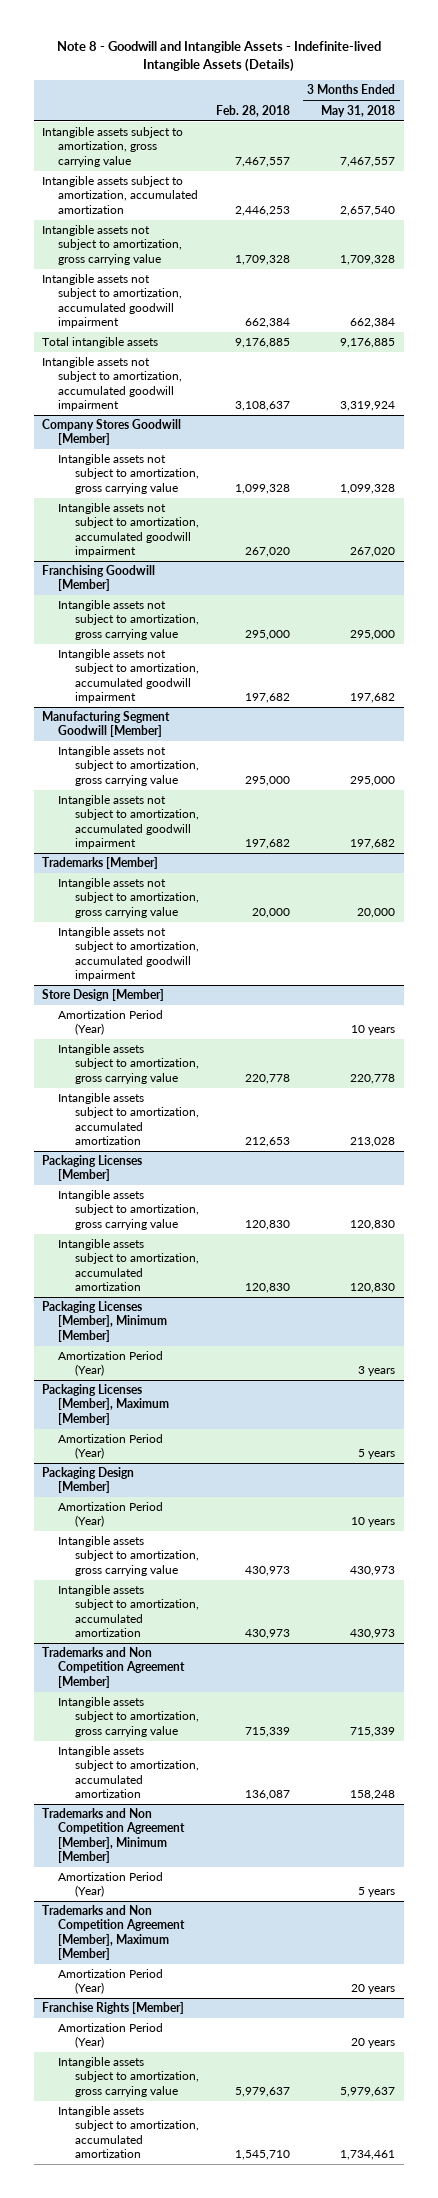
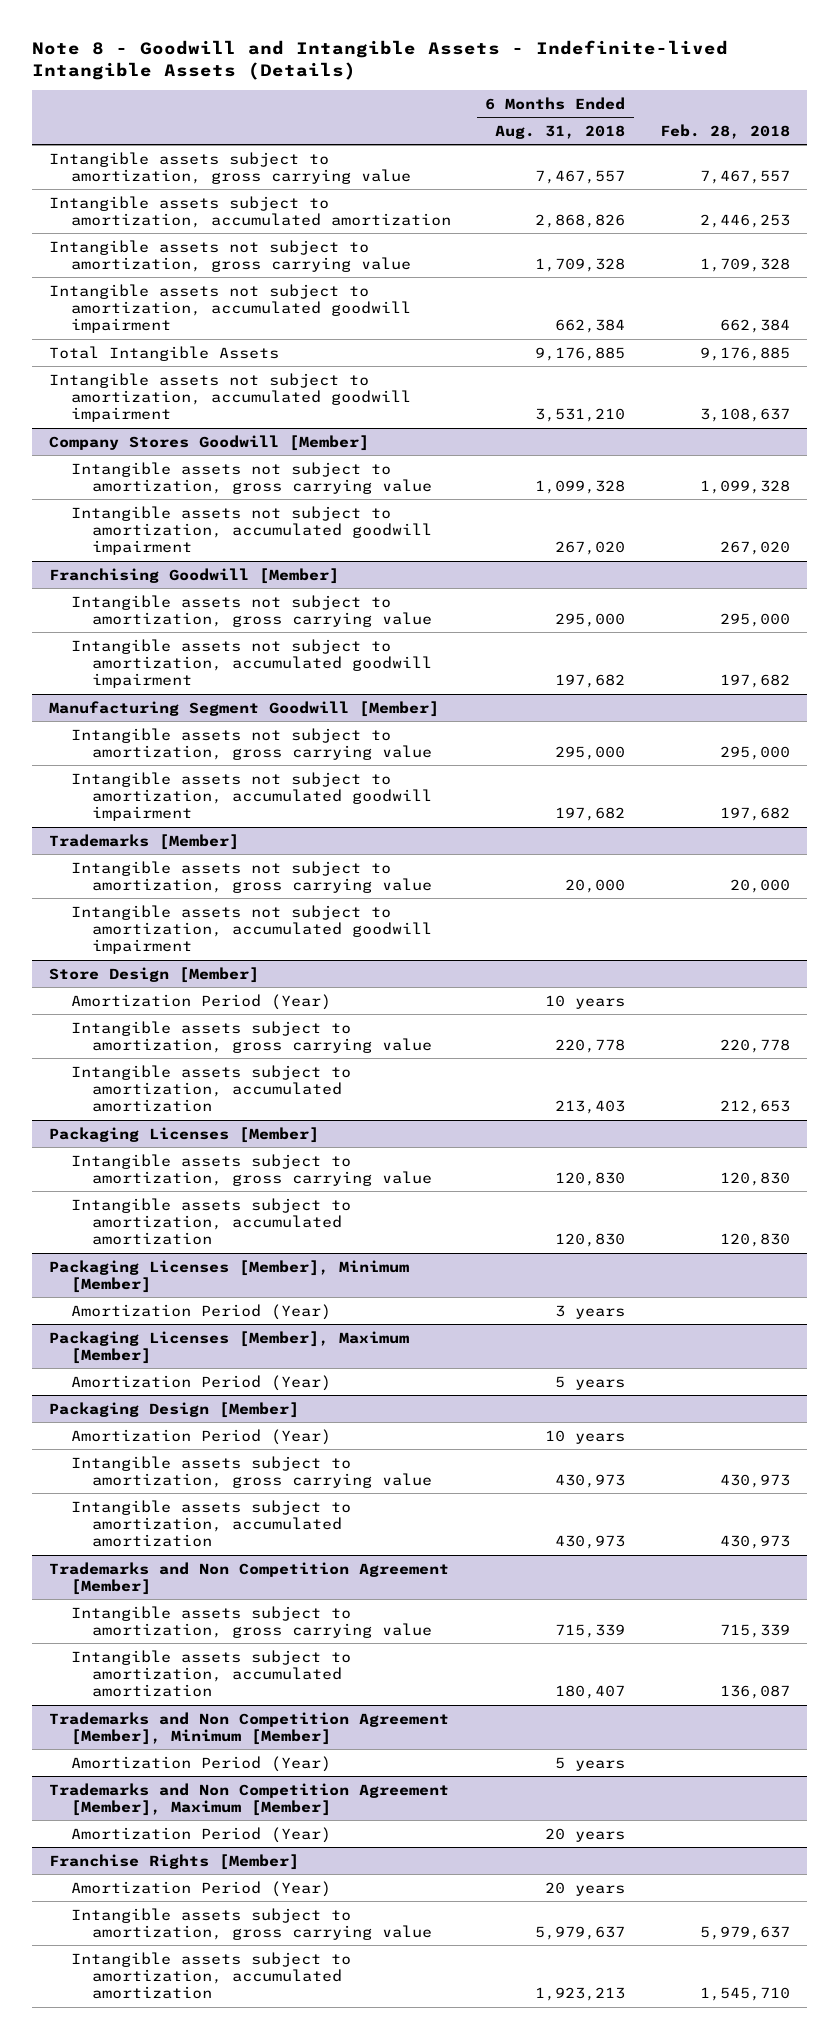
- | Feb. 28, 2018 | 3 Months Ended May 31, 2018
+ | 6 Months Ended Aug. 31, 2018 | Feb. 28, 2018
- Total intangible assets | 9,176,885 | 9,176,885
+ Total Intangible Assets | 9,176,885 | 9,176,885

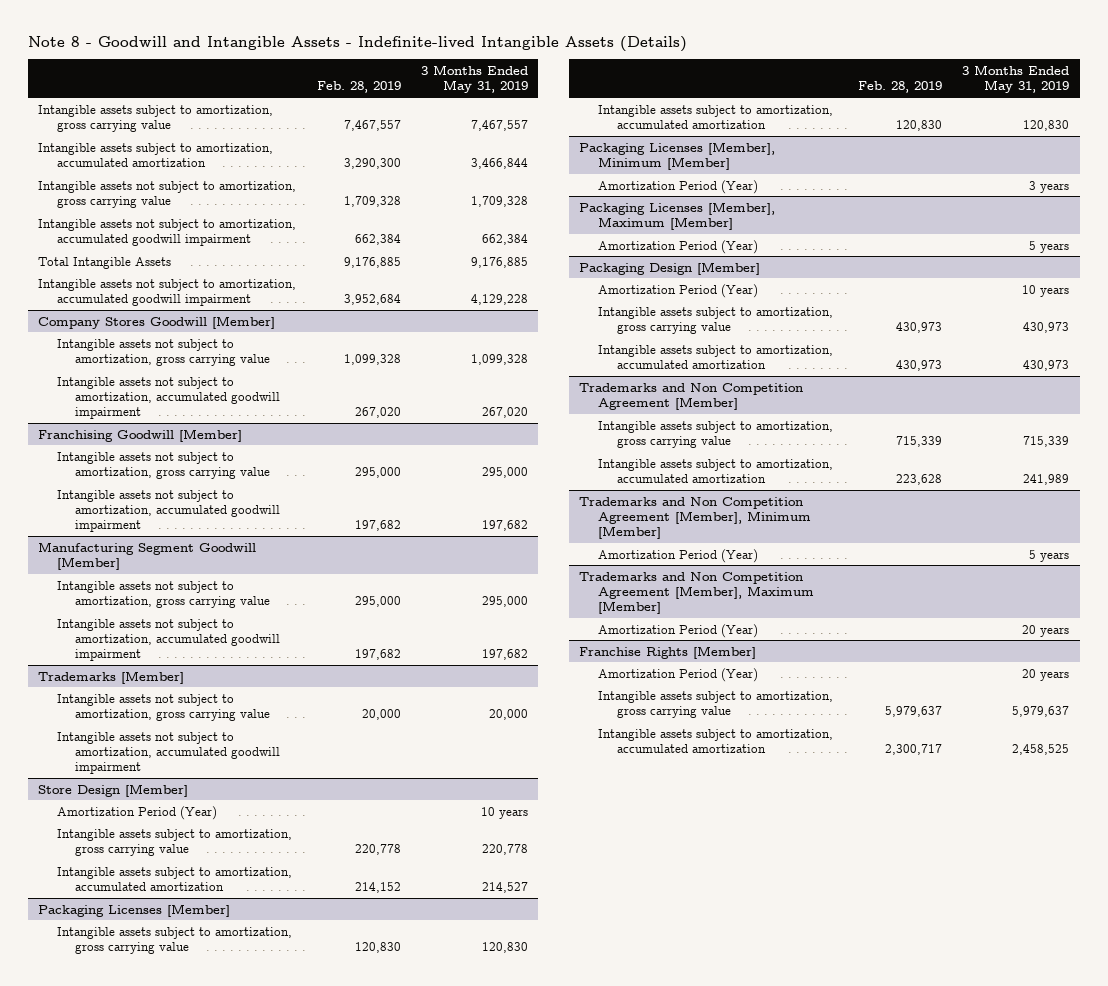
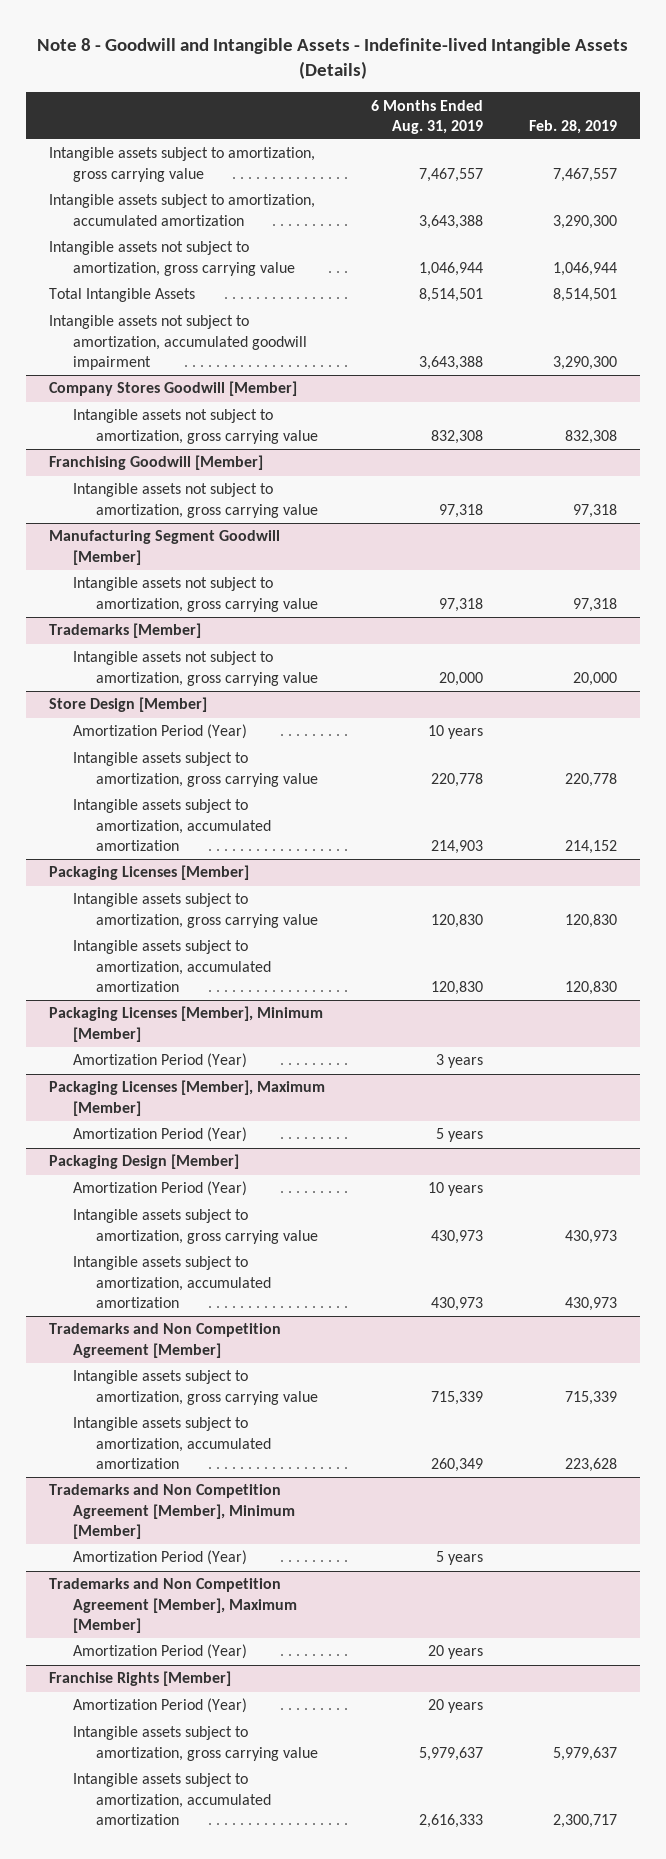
- | Feb. 28, 2019 | 3 Months Ended May 31, 2019
+ | 6 Months Ended Aug. 31, 2019 | Feb. 28, 2019
- Intangible assets not subject to amortization, gross carrying value | 1,709,328 | 1,709,328
- Intangible assets not subject to amortization, accumulated goodwill impairment | 662,384 | 662,384
- Total Intangible Assets | 9,176,885 | 9,176,885
- Intangible assets not subject to amortization, accumulated goodwill impairment | 3,952,684 | 4,129,228
+ Intangible assets not subject to amortization, gross carrying value | 1,046,944 | 1,046,944
+ Total Intangible Assets | 8,514,501 | 8,514,501
+ Intangible assets not subject to amortization, accumulated goodwill impairment | 3,643,388 | 3,290,300
@ Company Stores Goodwill [Member]
- Intangible assets not subject to amortization, gross carrying value | 1,099,328 | 1,099,328
- Intangible assets not subject to amortization, accumulated goodwill impairment | 267,020 | 267,020
+ Intangible assets not subject to amortization, gross carrying value | 832,308 | 832,308
@ Franchising Goodwill [Member]
- Intangible assets not subject to amortization, gross carrying value | 295,000 | 295,000
- Intangible assets not subject to amortization, accumulated goodwill impairment | 197,682 | 197,682
+ Intangible assets not subject to amortization, gross carrying value | 97,318 | 97,318
@ Manufacturing Segment Goodwill [Member]
- Intangible assets not subject to amortization, gross carrying value | 295,000 | 295,000
- Intangible assets not subject to amortization, accumulated goodwill impairment | 197,682 | 197,682
+ Intangible assets not subject to amortization, gross carrying value | 97,318 | 97,318
@ Trademarks [Member]
- Intangible assets not subject to amortization, accumulated goodwill impairment

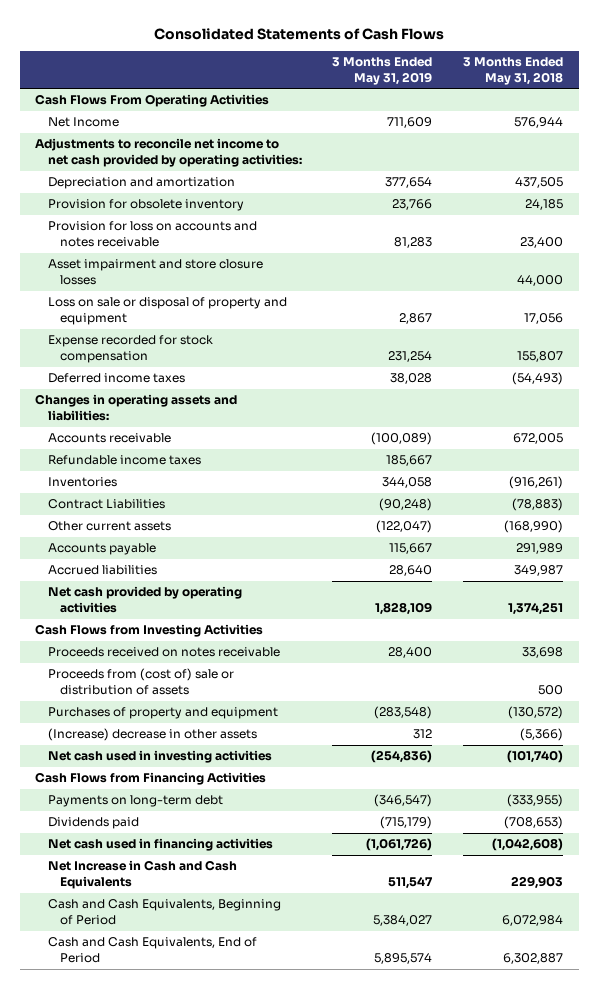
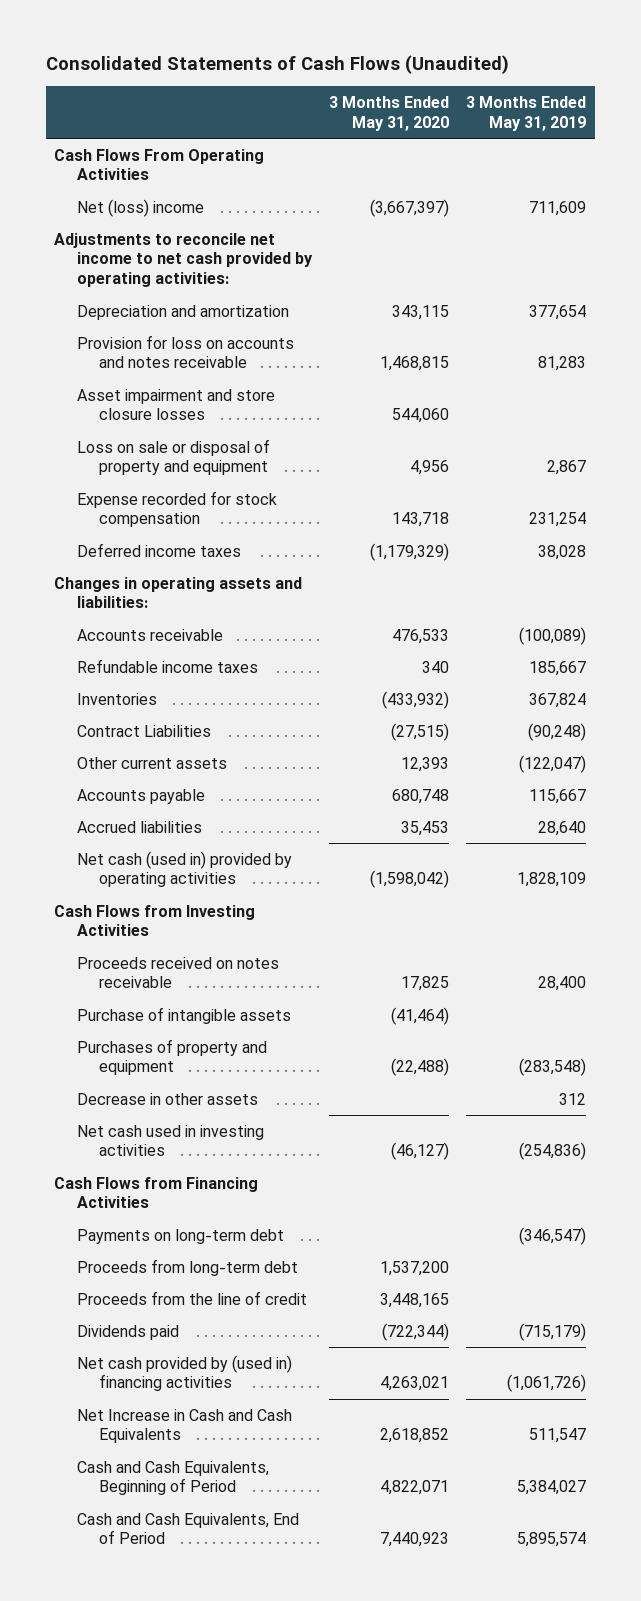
- Consolidated Statements of Cash Flows
+ Consolidated Statements of Cash Flows (Unaudited)
- | 3 Months Ended May 31, 2019 | 3 Months Ended May 31, 2018
+ | 3 Months Ended May 31, 2020 | 3 Months Ended May 31, 2019
- Net Income | 711,609 | 576,944
+ Net (loss) income | (3,667,397) | 711,609
- Provision for obsolete inventory | 23,766 | 24,185
- Inventories | 344,058 | (916,261)
+ Inventories | (433,932) | 367,824
- Net cash provided by operating activities | 1,828,109 | 1,374,251
+ Net cash (used in) provided by operating activities | (1,598,042) | 1,828,109
- Proceeds from (cost of) sale or distribution of assets | | 500
+ Purchase of intangible assets | (41,464) |
- (Increase) decrease in other assets | 312 | (5,366)
+ Decrease in other assets | | 312
+ Proceeds from long-term debt | 1,537,200 |
+ Proceeds from the line of credit | 3,448,165 |
- Net cash used in financing activities | (1,061,726) | (1,042,608)
+ Net cash provided by (used in) financing activities | 4,263,021 | (1,061,726)

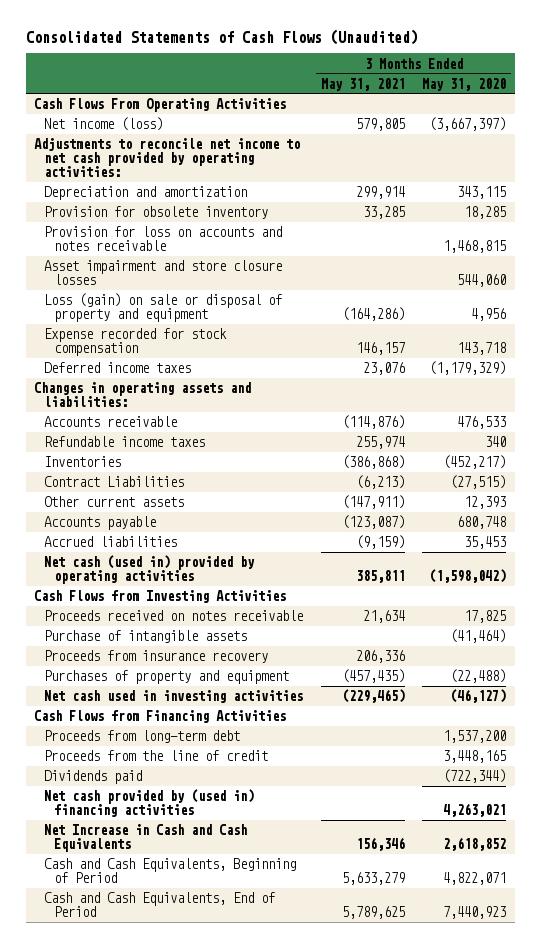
- | 3 Months Ended May 31, 2020 | 3 Months Ended May 31, 2019
+ | 3 Months Ended May 31, 2021 | 3 Months Ended May 31, 2020
- Net (loss) income | (3,667,397) | 711,609
+ Net income (loss) | 579,805 | (3,667,397)
+ Provision for obsolete inventory | 33,285 | 18,285
- Loss on sale or disposal of property and equipment | 4,956 | 2,867
+ Loss (gain) on sale or disposal of property and equipment | (164,286) | 4,956
- Inventories | (433,932) | 367,824
+ Inventories | (386,868) | (452,217)
+ Proceeds from insurance recovery | 206,336 |
- Decrease in other assets | | 312
- Payments on long-term debt | | (346,547)

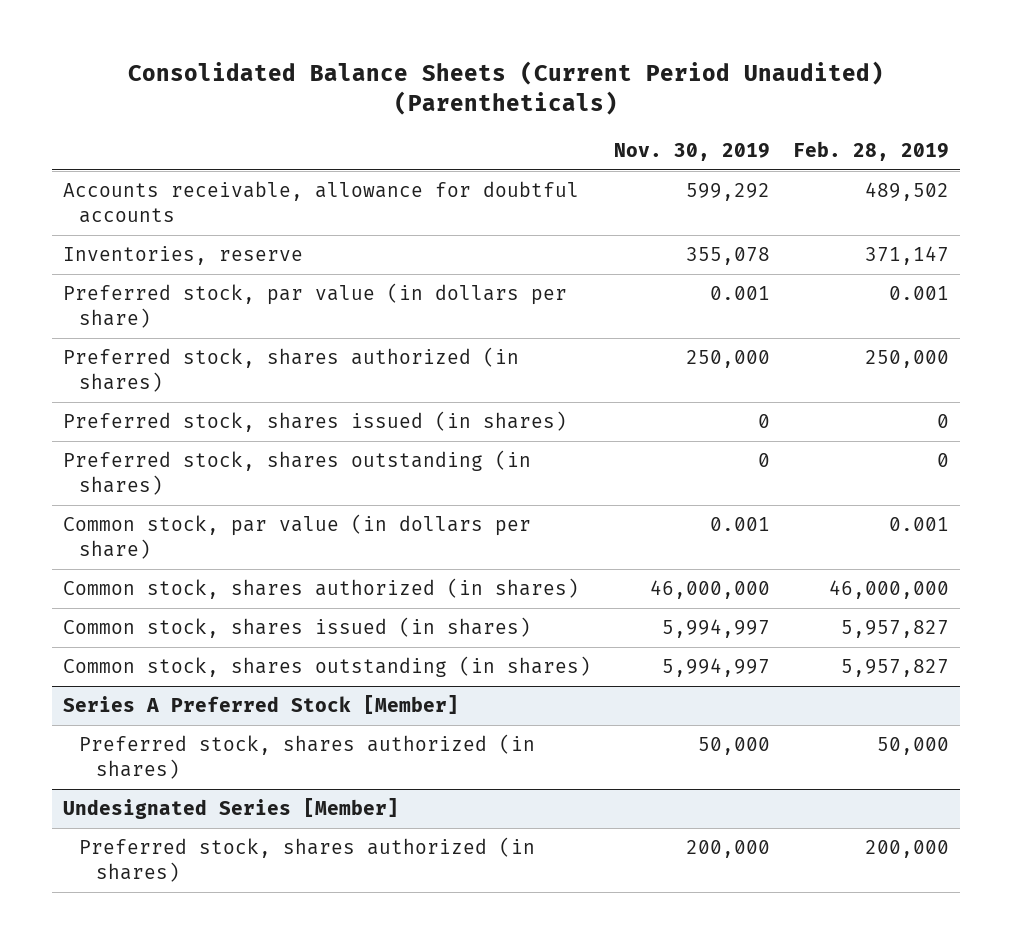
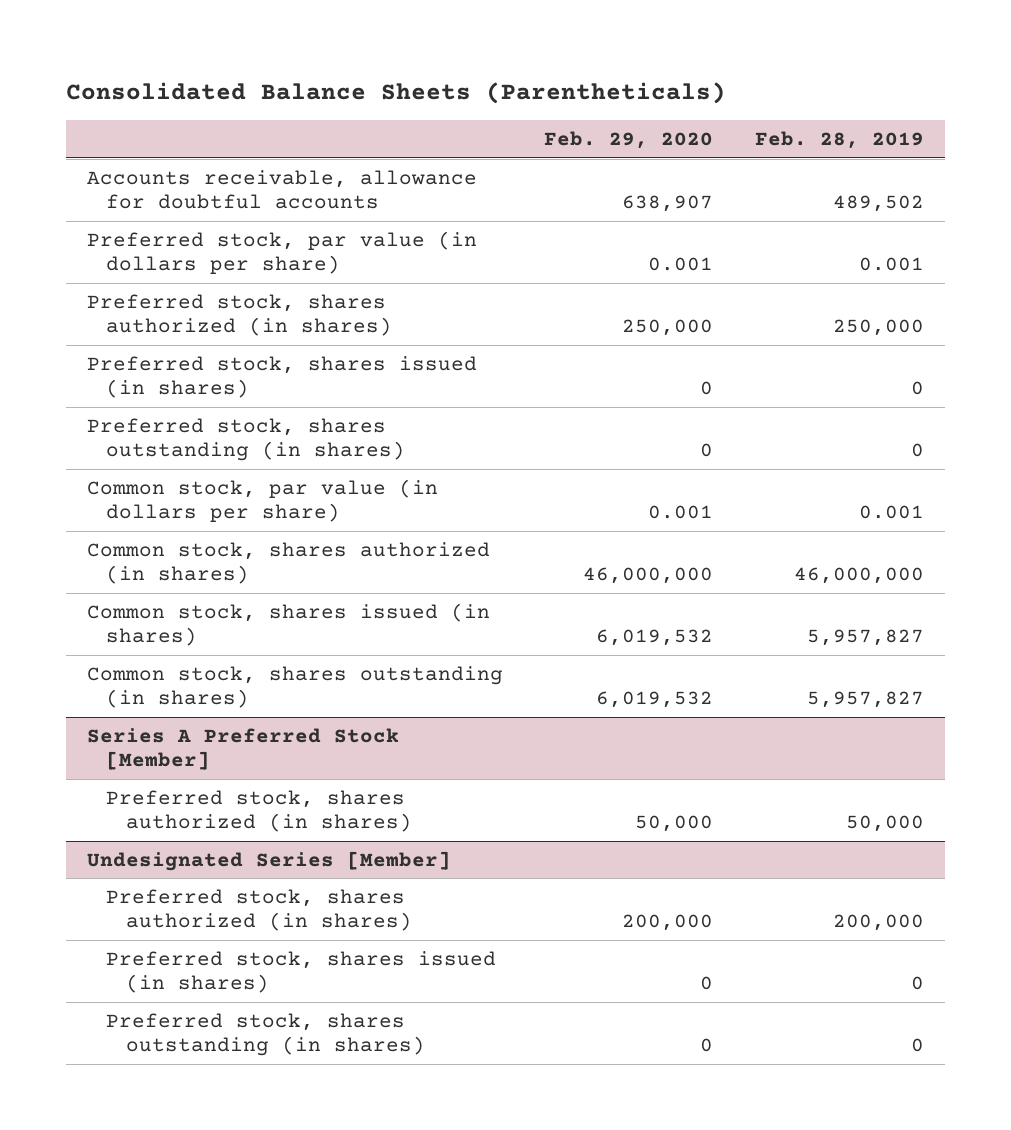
- Consolidated Balance Sheets (Current Period Unaudited) (Parentheticals)
+ Consolidated Balance Sheets (Parentheticals)
- | Nov. 30, 2019 | Feb. 28, 2019
+ | Feb. 29, 2020 | Feb. 28, 2019
- Inventories, reserve | 355,078 | 371,147
@ Undesignated Series [Member]
+ Preferred stock, shares issued (in shares) | 0 | 0
+ Preferred stock, shares outstanding (in shares) | 0 | 0

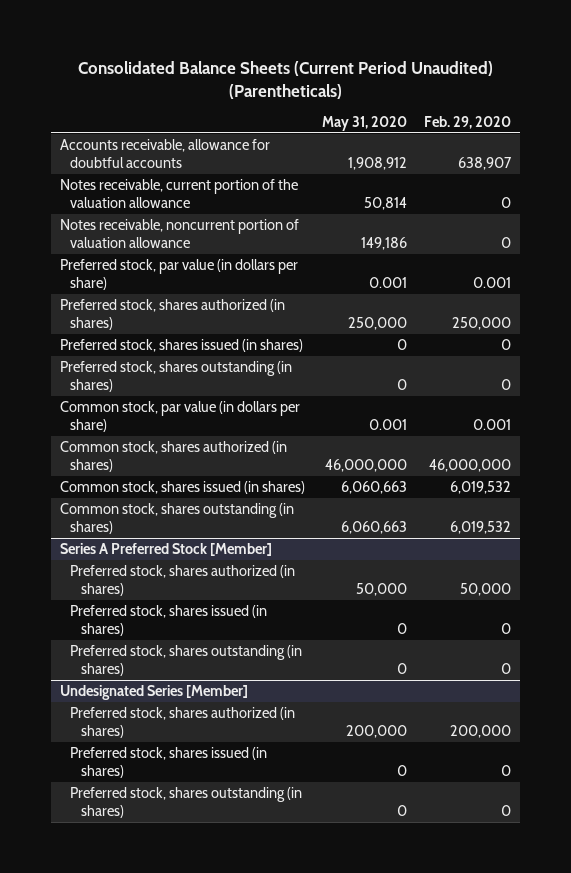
- Consolidated Balance Sheets (Parentheticals)
+ Consolidated Balance Sheets (Current Period Unaudited) (Parentheticals)
- | Feb. 29, 2020 | Feb. 28, 2019
+ | May 31, 2020 | Feb. 29, 2020
+ Notes receivable, current portion of the valuation allowance | 50,814 | 0
+ Notes receivable, noncurrent portion of valuation allowance | 149,186 | 0
@ Series A Preferred Stock [Member]
+ Preferred stock, shares issued (in shares) | 0 | 0
+ Preferred stock, shares outstanding (in shares) | 0 | 0

